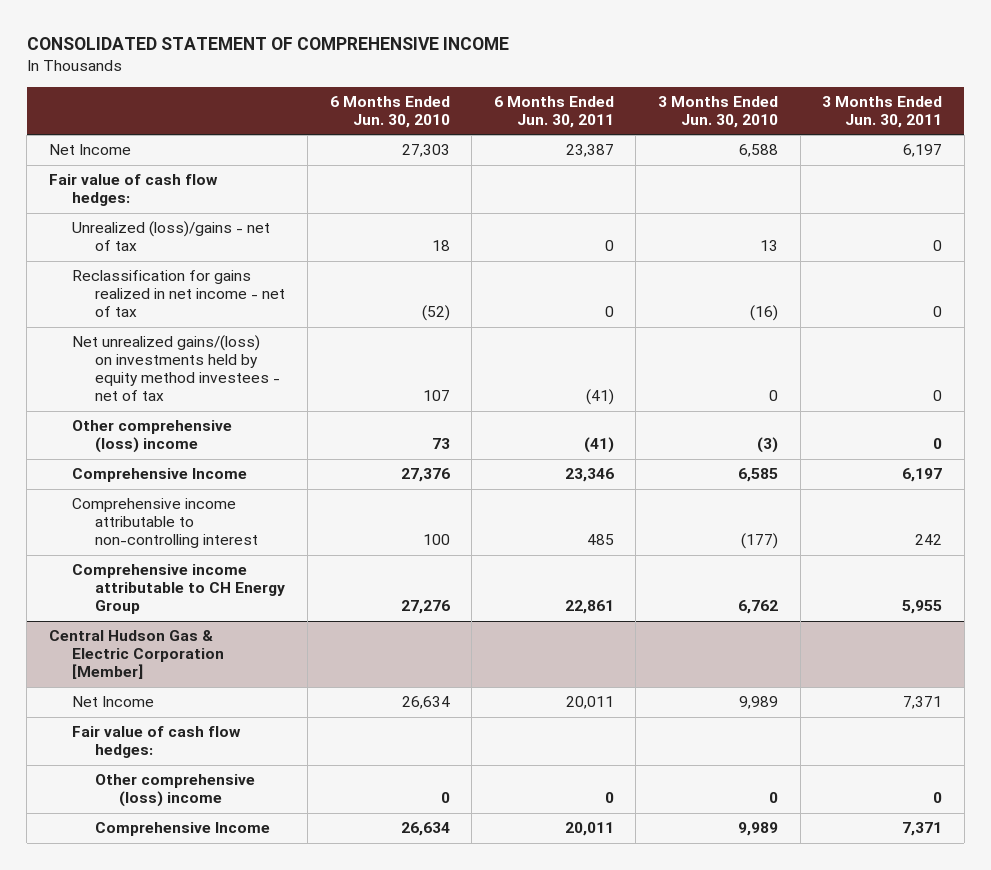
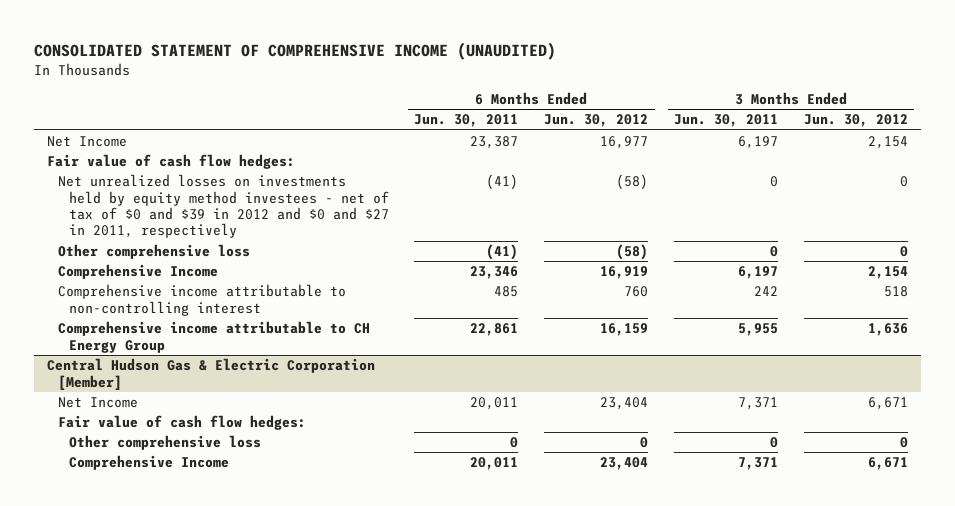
- CONSOLIDATED STATEMENT OF COMPREHENSIVE INCOME
+ CONSOLIDATED STATEMENT OF COMPREHENSIVE INCOME (UNAUDITED)
- | 6 Months Ended Jun. 30, 2010 | 6 Months Ended Jun. 30, 2011 | 3 Months Ended Jun. 30, 2010 | 3 Months Ended Jun. 30, 2011
+ | 6 Months Ended Jun. 30, 2011 | 6 Months Ended Jun. 30, 2012 | 3 Months Ended Jun. 30, 2011 | 3 Months Ended Jun. 30, 2012
- Unrealized (loss)/gains - net of tax | 18 | 0 | 13 | 0
- Reclassification for gains realized in net income - net of tax | (52) | 0 | (16) | 0
- Net unrealized gains/(loss) on investments held by equity method investees - net of tax | 107 | (41) | 0 | 0
- Other comprehensive (loss) income | 73 | (41) | (3) | 0
+ Net unrealized losses on investments held by equity method investees - net of tax of $0 and $39 in 2012 and $0 and $27 in 2011, respectively | (41) | (58) | 0 | 0
+ Other comprehensive loss | (41) | (58) | 0 | 0
@ Central Hudson Gas & Electric Corporation [Member]
- Other comprehensive (loss) income | 0 | 0 | 0 | 0
+ Other comprehensive loss | 0 | 0 | 0 | 0

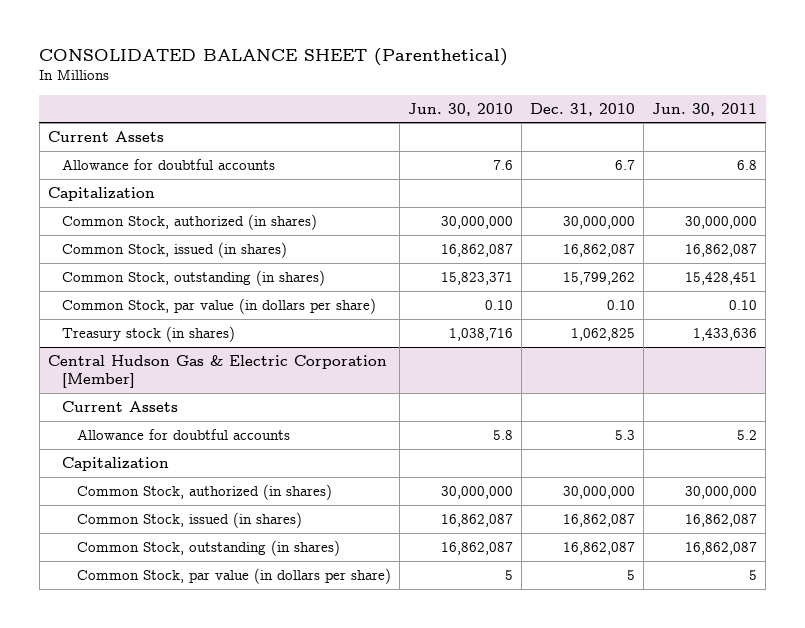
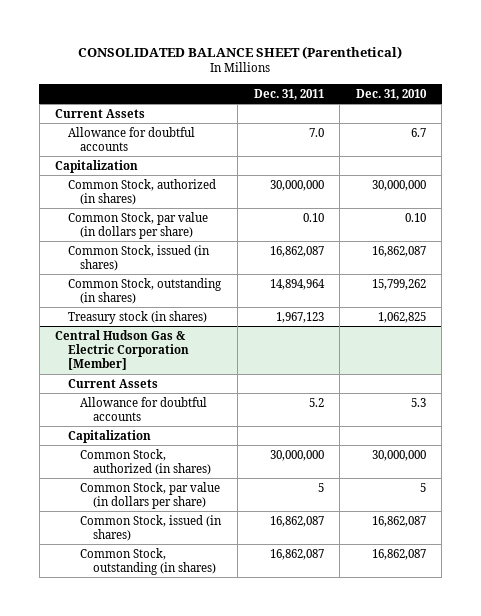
- | Jun. 30, 2010 | Dec. 31, 2010 | Jun. 30, 2011
+ | Dec. 31, 2011 | Dec. 31, 2010
moved up: Common Stock, par value (in dollars per share) | 0.10 | 0.10
@ Central Hudson Gas & Electric Corporation [Member]
moved up: Common Stock, par value (in dollars per share) | 5 | 5

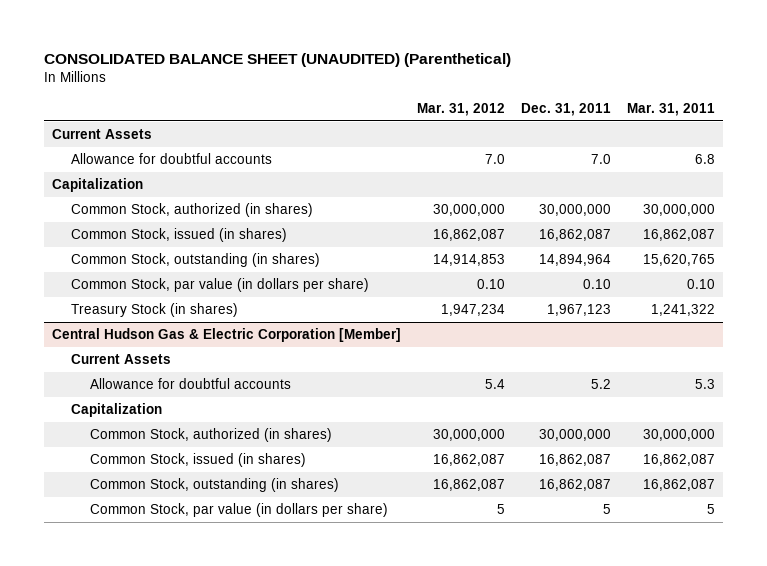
- CONSOLIDATED BALANCE SHEET (Parenthetical)
+ CONSOLIDATED BALANCE SHEET (UNAUDITED) (Parenthetical)
- | Dec. 31, 2011 | Dec. 31, 2010
+ | Mar. 31, 2012 | Dec. 31, 2011 | Mar. 31, 2011
- Treasury stock (in shares) | 1,967,123 | 1,062,825
moved down: Common Stock, par value (in dollars per share) | 0.10 | 0.10 | 0.10
+ Treasury Stock (in shares) | 1,947,234 | 1,967,123 | 1,241,322
@ Central Hudson Gas & Electric Corporation [Member]
moved down: Common Stock, par value (in dollars per share) | 5 | 5 | 5

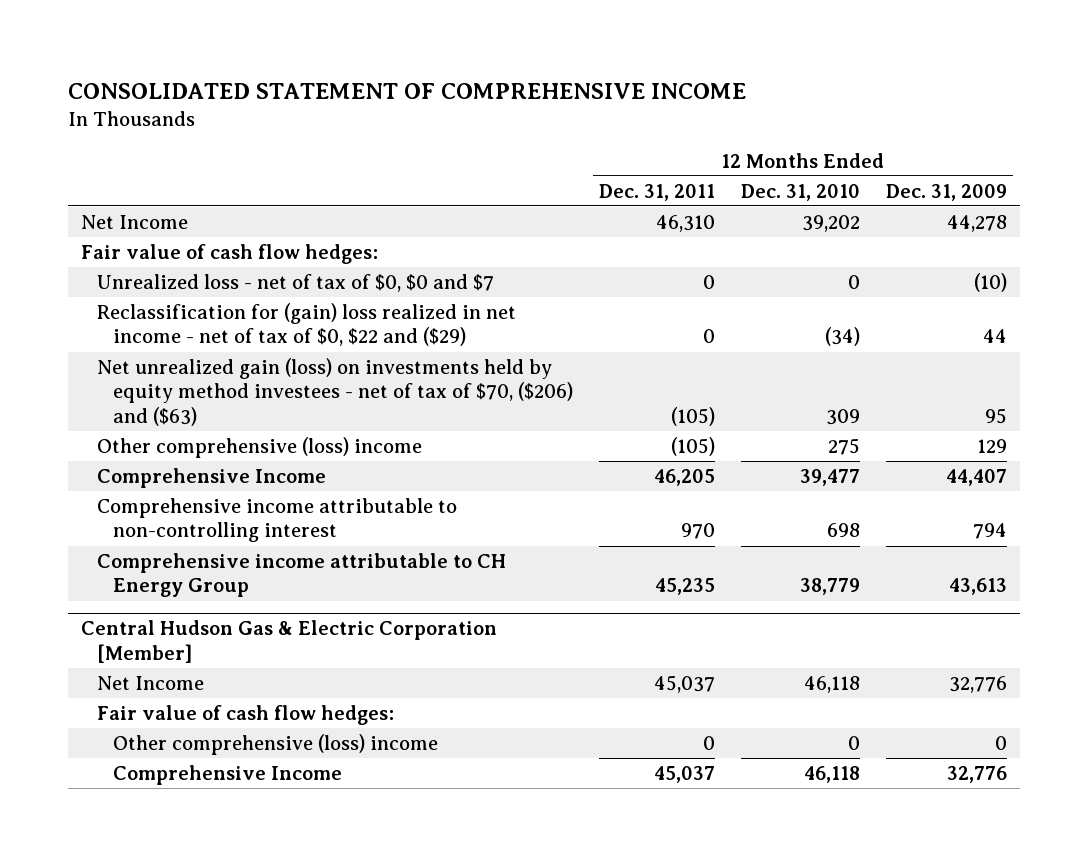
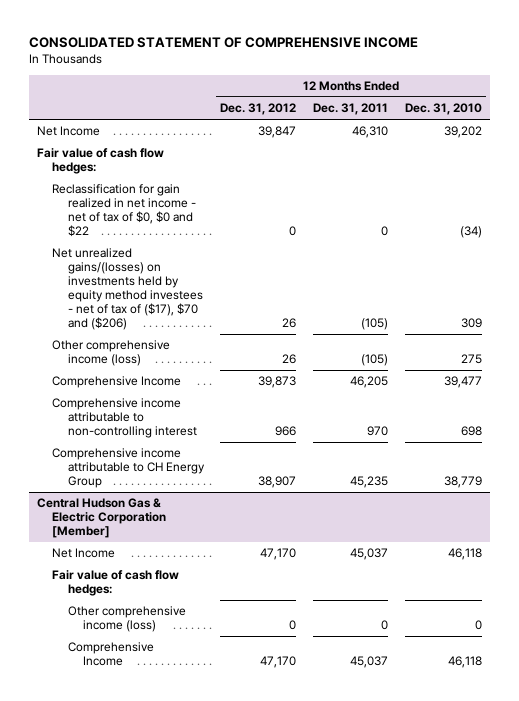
- | 12 Months Ended Dec. 31, 2011 | 12 Months Ended Dec. 31, 2010 | 12 Months Ended Dec. 31, 2009
+ | 12 Months Ended Dec. 31, 2012 | 12 Months Ended Dec. 31, 2011 | 12 Months Ended Dec. 31, 2010
- Unrealized loss - net of tax of $0, $0 and $7 | 0 | 0 | (10)
- Reclassification for (gain) loss realized in net income - net of tax of $0, $22 and ($29) | 0 | (34) | 44
- Net unrealized gain (loss) on investments held by equity method investees - net of tax of $70, ($206) and ($63) | (105) | 309 | 95
- Other comprehensive (loss) income | (105) | 275 | 129
+ Reclassification for gain realized in net income - net of tax of $0, $0 and $22 | 0 | 0 | (34)
+ Net unrealized gains/(losses) on investments held by equity method investees - net of tax of ($17), $70 and ($206) | 26 | (105) | 309
+ Other comprehensive income (loss) | 26 | (105) | 275
@ Central Hudson Gas & Electric Corporation [Member]
- Other comprehensive (loss) income | 0 | 0 | 0
+ Other comprehensive income (loss) | 0 | 0 | 0

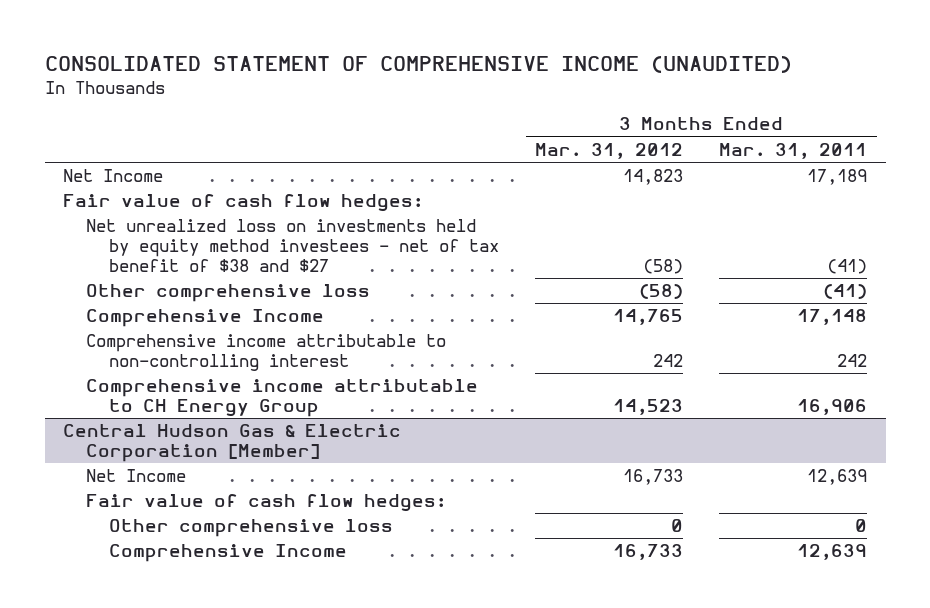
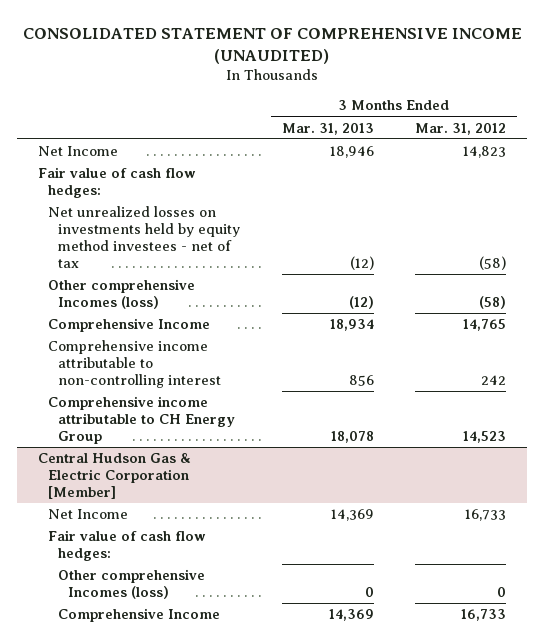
- | 3 Months Ended Mar. 31, 2012 | 3 Months Ended Mar. 31, 2011
+ | 3 Months Ended Mar. 31, 2013 | 3 Months Ended Mar. 31, 2012
- Net unrealized loss on investments held by equity method investees - net of tax benefit of $38 and $27 | (58) | (41)
- Other comprehensive loss | (58) | (41)
+ Net unrealized losses on investments held by equity method investees - net of tax | (12) | (58)
+ Other comprehensive Incomes (loss) | (12) | (58)
@ Central Hudson Gas & Electric Corporation [Member]
- Other comprehensive loss | 0 | 0
+ Other comprehensive Incomes (loss) | 0 | 0

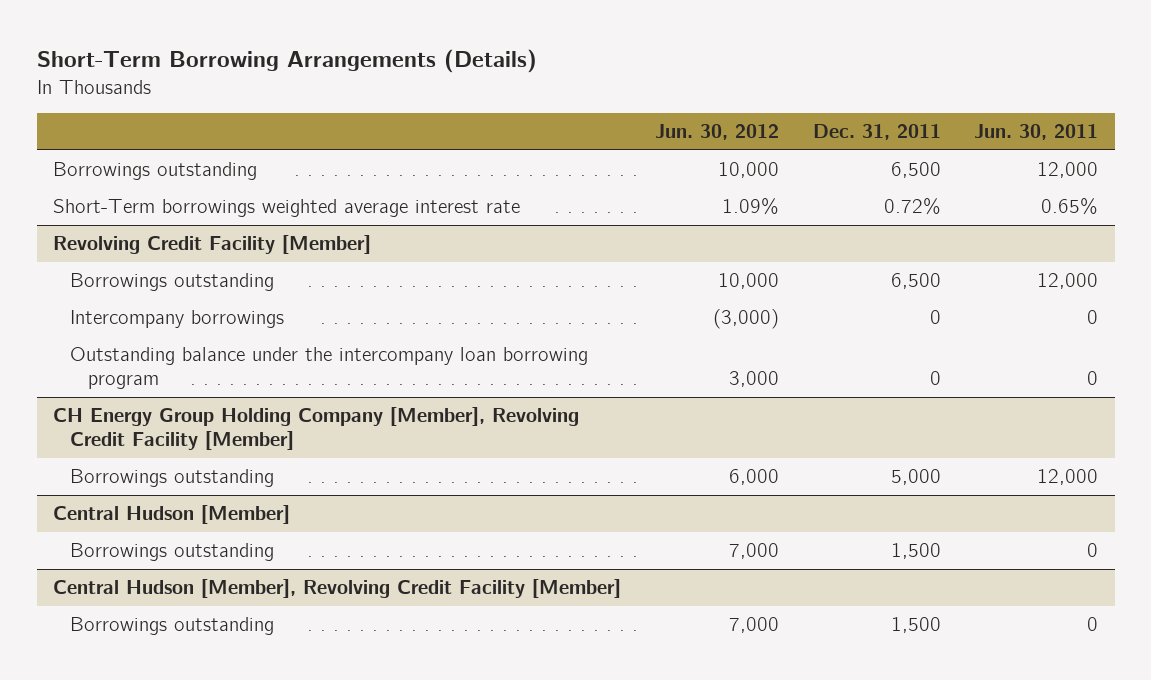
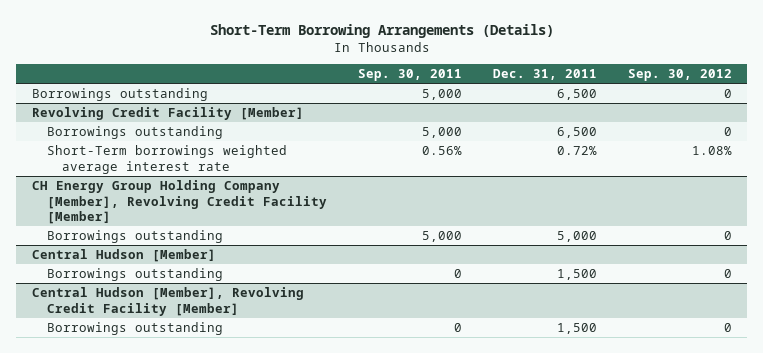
- | Jun. 30, 2012 | Dec. 31, 2011 | Jun. 30, 2011
+ | Sep. 30, 2011 | Dec. 31, 2011 | Sep. 30, 2012
- Short-Term borrowings weighted average interest rate | 1.09% | 0.72% | 0.65%
@ Revolving Credit Facility [Member]
- Intercompany borrowings | (3,000) | 0 | 0
- Outstanding balance under the intercompany loan borrowing program | 3,000 | 0 | 0
+ Short-Term borrowings weighted average interest rate | 0.56% | 0.72% | 1.08%

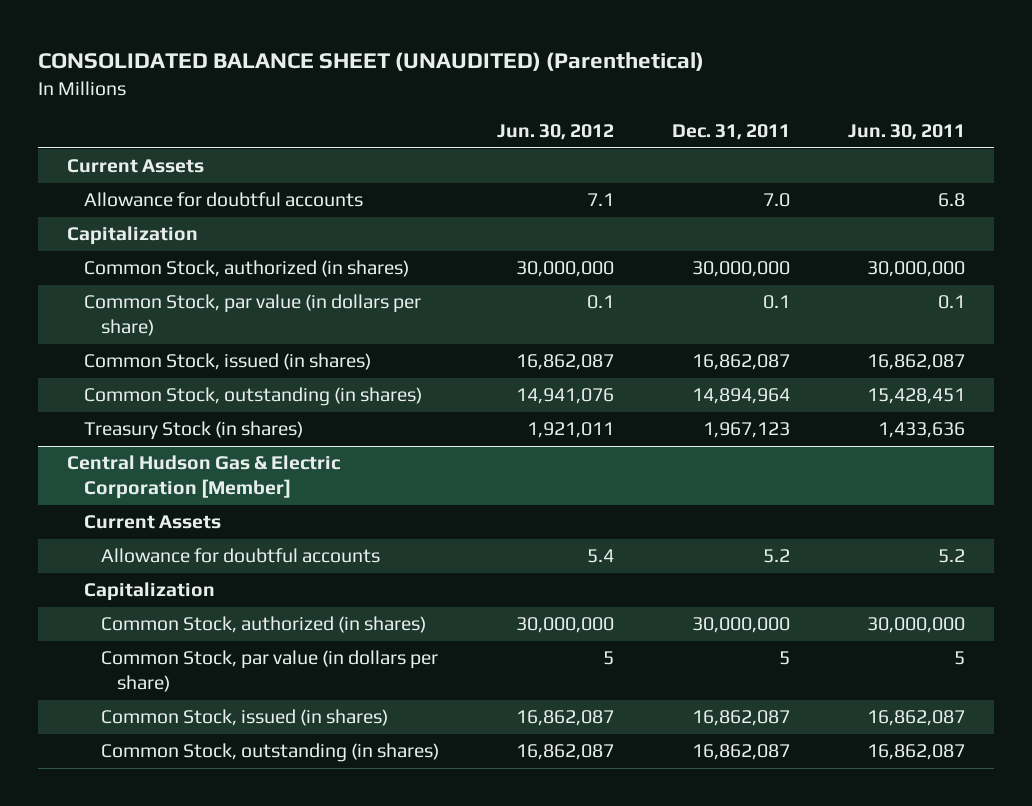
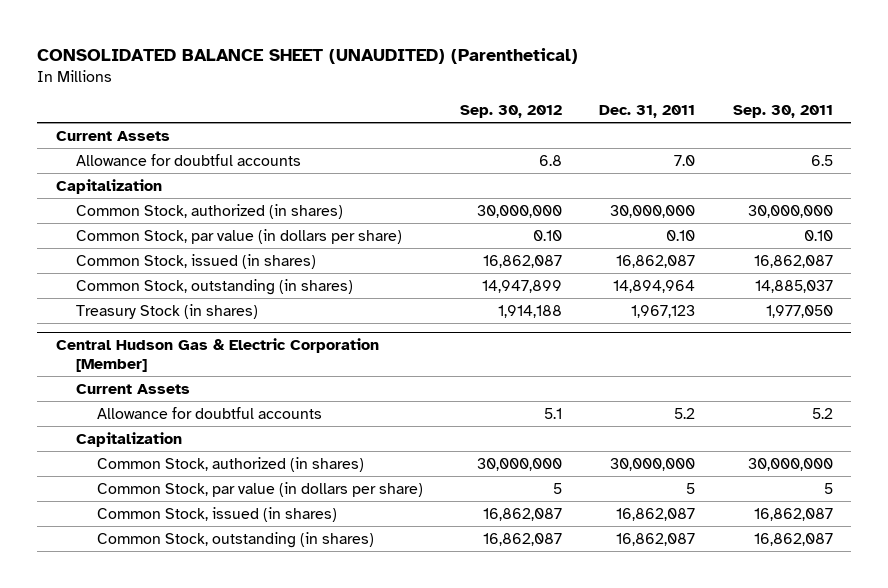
- | Jun. 30, 2012 | Dec. 31, 2011 | Jun. 30, 2011
+ | Sep. 30, 2012 | Dec. 31, 2011 | Sep. 30, 2011
- Common Stock, par value (in dollars per share) | 0.1 | 0.1 | 0.1
+ Common Stock, par value (in dollars per share) | 0.10 | 0.10 | 0.10

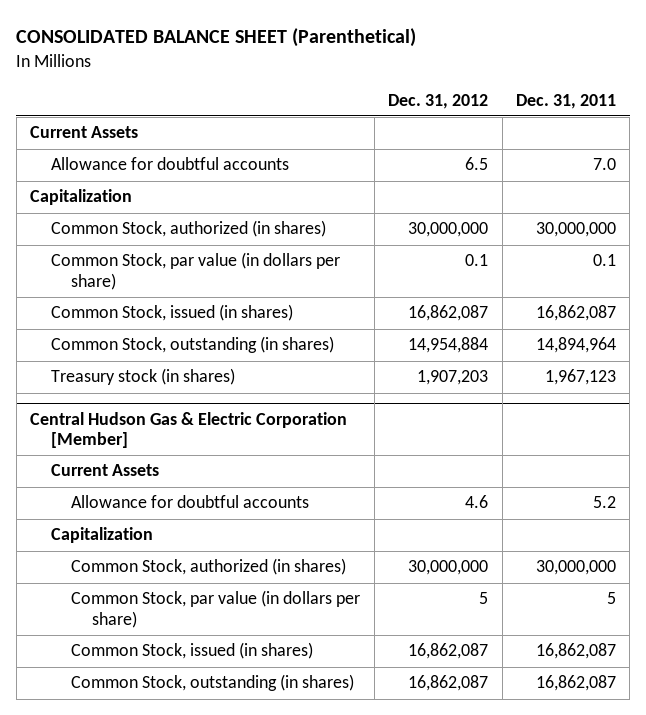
- CONSOLIDATED BALANCE SHEET (UNAUDITED) (Parenthetical)
+ CONSOLIDATED BALANCE SHEET (Parenthetical)
- | Sep. 30, 2012 | Dec. 31, 2011 | Sep. 30, 2011
+ | Dec. 31, 2012 | Dec. 31, 2011
- Common Stock, par value (in dollars per share) | 0.10 | 0.10 | 0.10
+ Common Stock, par value (in dollars per share) | 0.1 | 0.1
- Treasury Stock (in shares) | 1,914,188 | 1,967,123 | 1,977,050
+ Treasury stock (in shares) | 1,907,203 | 1,967,123

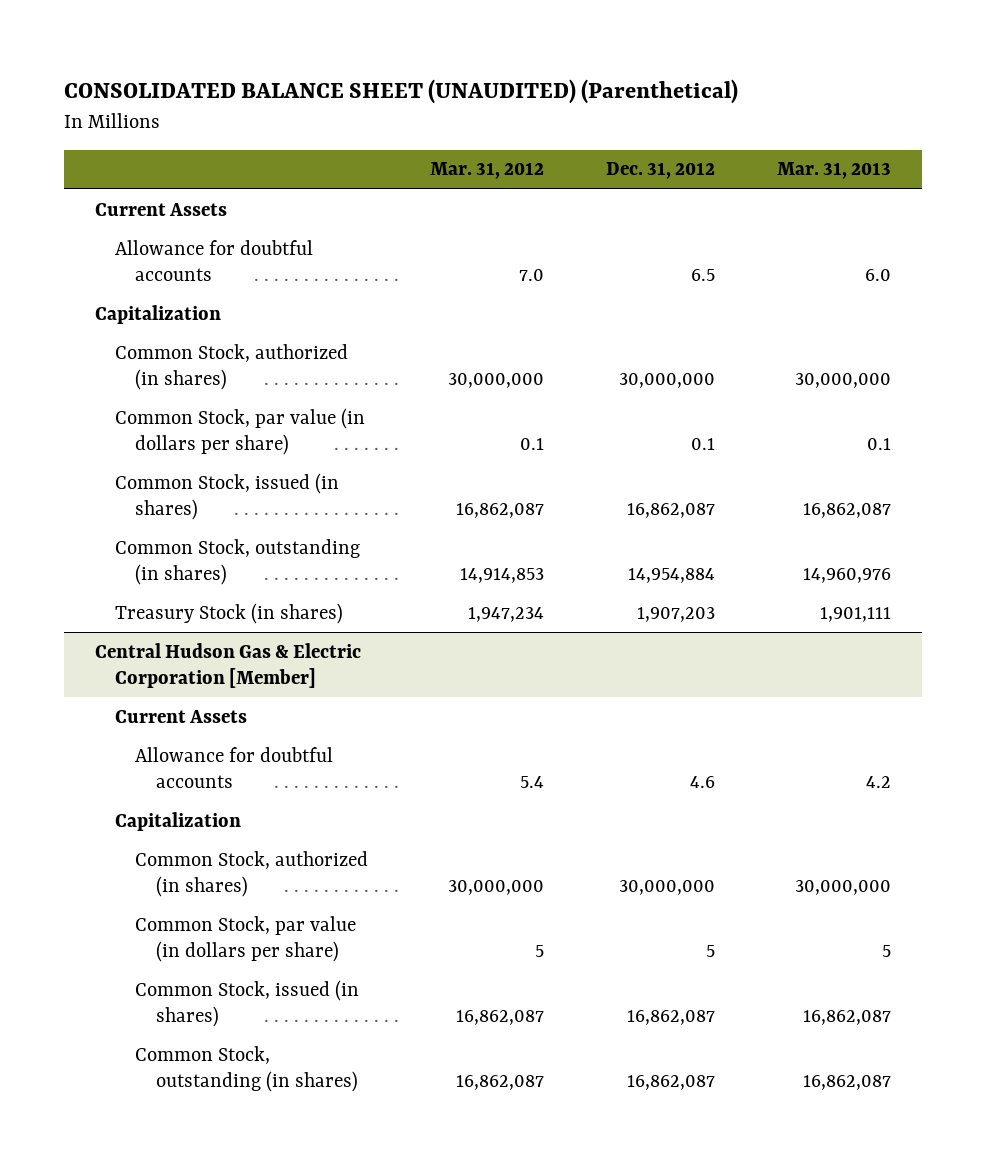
- CONSOLIDATED BALANCE SHEET (Parenthetical)
+ CONSOLIDATED BALANCE SHEET (UNAUDITED) (Parenthetical)
- | Dec. 31, 2012 | Dec. 31, 2011
+ | Mar. 31, 2012 | Dec. 31, 2012 | Mar. 31, 2013
- Treasury stock (in shares) | 1,907,203 | 1,967,123
+ Treasury Stock (in shares) | 1,947,234 | 1,907,203 | 1,901,111

